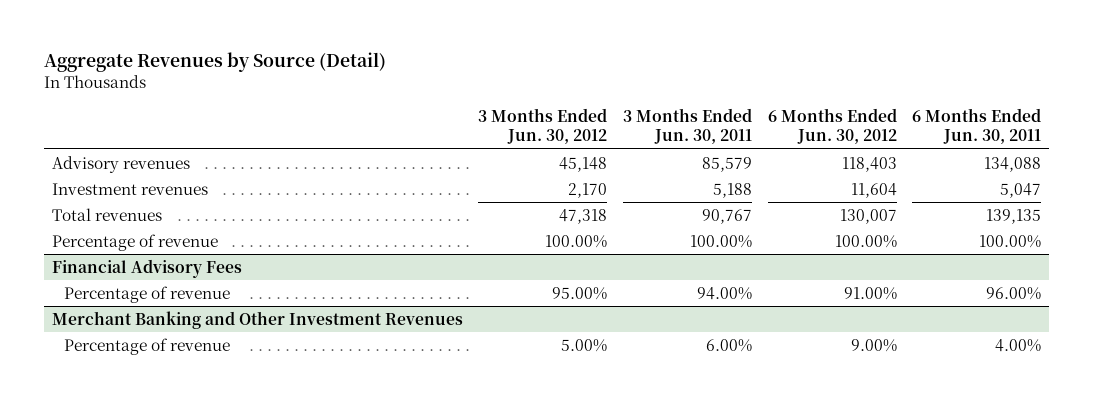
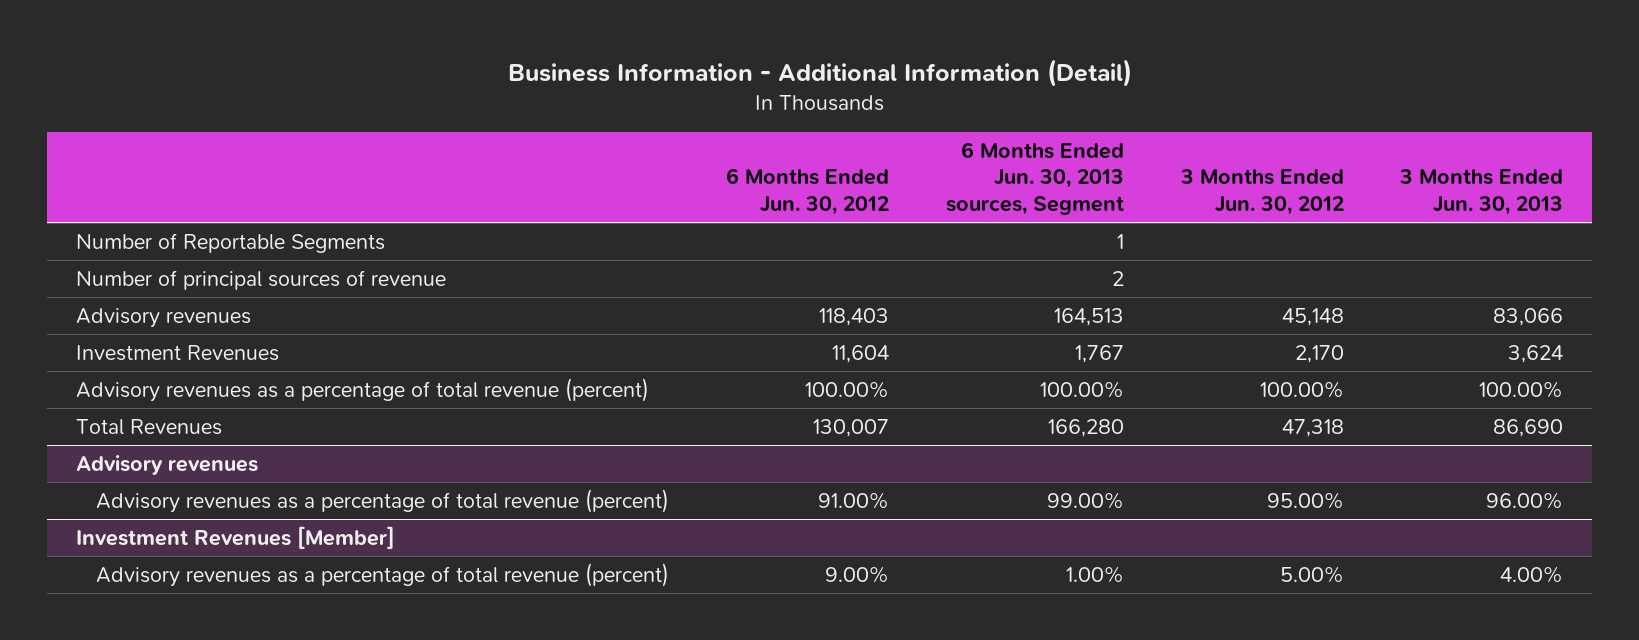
- Aggregate Revenues by Source (Detail)
+ Business Information - Additional Information (Detail)
- | 3 Months Ended Jun. 30, 2012 | 3 Months Ended Jun. 30, 2011 | 6 Months Ended Jun. 30, 2012 | 6 Months Ended Jun. 30, 2011
+ | 6 Months Ended Jun. 30, 2012 | 6 Months Ended Jun. 30, 2013 sources, Segment | 3 Months Ended Jun. 30, 2012 | 3 Months Ended Jun. 30, 2013
+ Number of Reportable Segments | | 1 | |
+ Number of principal sources of revenue | | 2 | |
- Investment revenues | 2,170 | 5,188 | 11,604 | 5,047
- Total revenues | 47,318 | 90,767 | 130,007 | 139,135
- Percentage of revenue | 100.00% | 100.00% | 100.00% | 100.00%
- Financial Advisory Fees
- Percentage of revenue | 95.00% | 94.00% | 91.00% | 96.00%
- Merchant Banking and Other Investment Revenues
- Percentage of revenue | 5.00% | 6.00% | 9.00% | 4.00%
+ Investment Revenues | 11,604 | 1,767 | 2,170 | 3,624
+ Advisory revenues as a percentage of total revenue (percent) | 100.00% | 100.00% | 100.00% | 100.00%
+ Total Revenues | 130,007 | 166,280 | 47,318 | 86,690
+ Advisory revenues
+ Advisory revenues as a percentage of total revenue (percent) | 91.00% | 99.00% | 95.00% | 96.00%
+ Investment Revenues [Member]
+ Advisory revenues as a percentage of total revenue (percent) | 9.00% | 1.00% | 5.00% | 4.00%

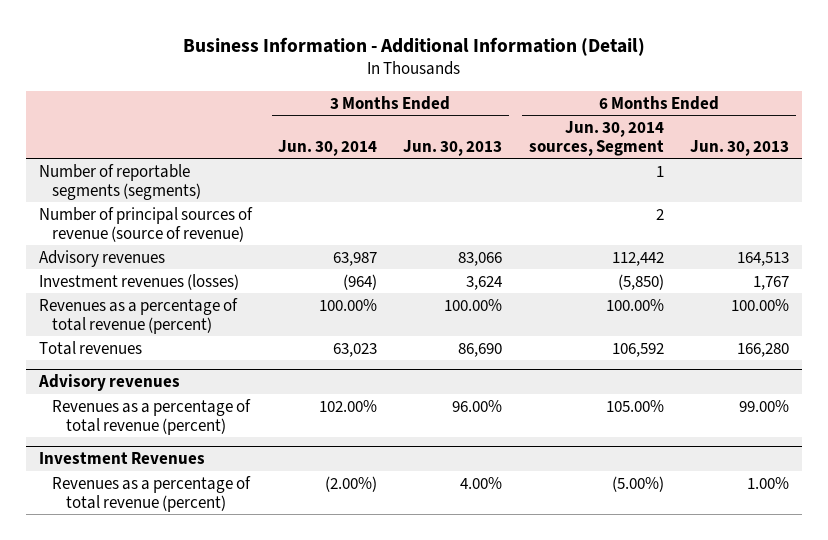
- | 6 Months Ended Jun. 30, 2012 | 6 Months Ended Jun. 30, 2013 sources, Segment | 3 Months Ended Jun. 30, 2012 | 3 Months Ended Jun. 30, 2013
+ | 3 Months Ended Jun. 30, 2014 | 3 Months Ended Jun. 30, 2013 | 6 Months Ended Jun. 30, 2014 sources, Segment | 6 Months Ended Jun. 30, 2013
- Number of Reportable Segments | | 1 | |
- Number of principal sources of revenue | | 2 | |
+ Number of reportable segments (segments) | | | 1 |
+ Number of principal sources of revenue (source of revenue) | | | 2 |
- Investment Revenues | 11,604 | 1,767 | 2,170 | 3,624
- Advisory revenues as a percentage of total revenue (percent) | 100.00% | 100.00% | 100.00% | 100.00%
- Total Revenues | 130,007 | 166,280 | 47,318 | 86,690
+ Investment revenues (losses) | (964) | 3,624 | (5,850) | 1,767
+ Revenues as a percentage of total revenue (percent) | 100.00% | 100.00% | 100.00% | 100.00%
+ Total revenues | 63,023 | 86,690 | 106,592 | 166,280
@ Advisory revenues
- Advisory revenues as a percentage of total revenue (percent) | 91.00% | 99.00% | 95.00% | 96.00%
- Investment Revenues [Member]
- Advisory revenues as a percentage of total revenue (percent) | 9.00% | 1.00% | 5.00% | 4.00%
@ Advisory revenues
+ Revenues as a percentage of total revenue (percent) | 102.00% | 96.00% | 105.00% | 99.00%
+ Investment Revenues
+ Revenues as a percentage of total revenue (percent) | (2.00%) | 4.00% | (5.00%) | 1.00%

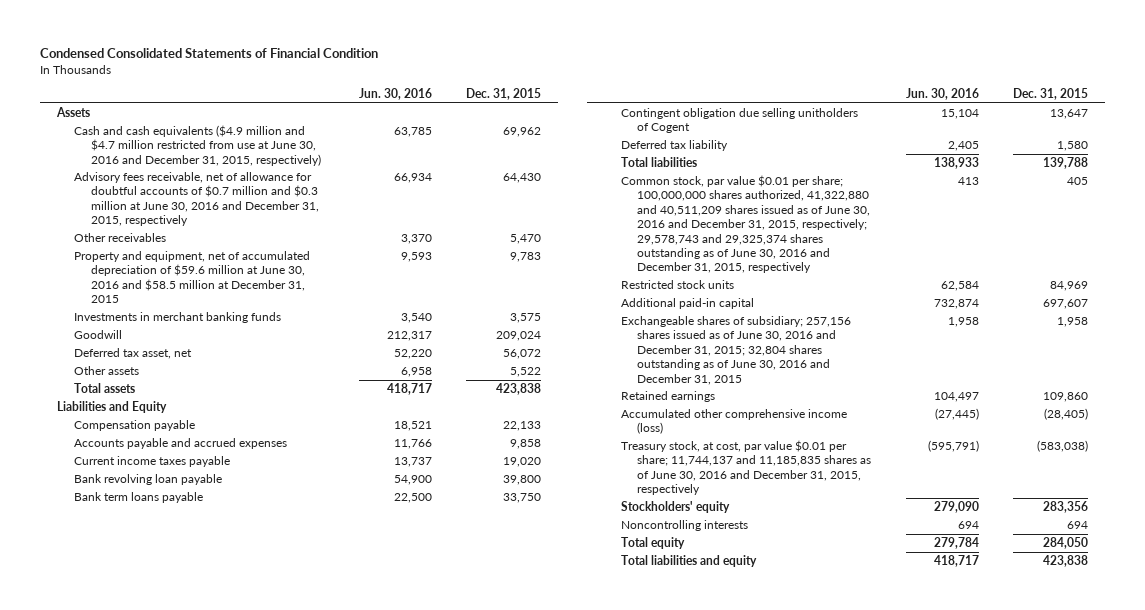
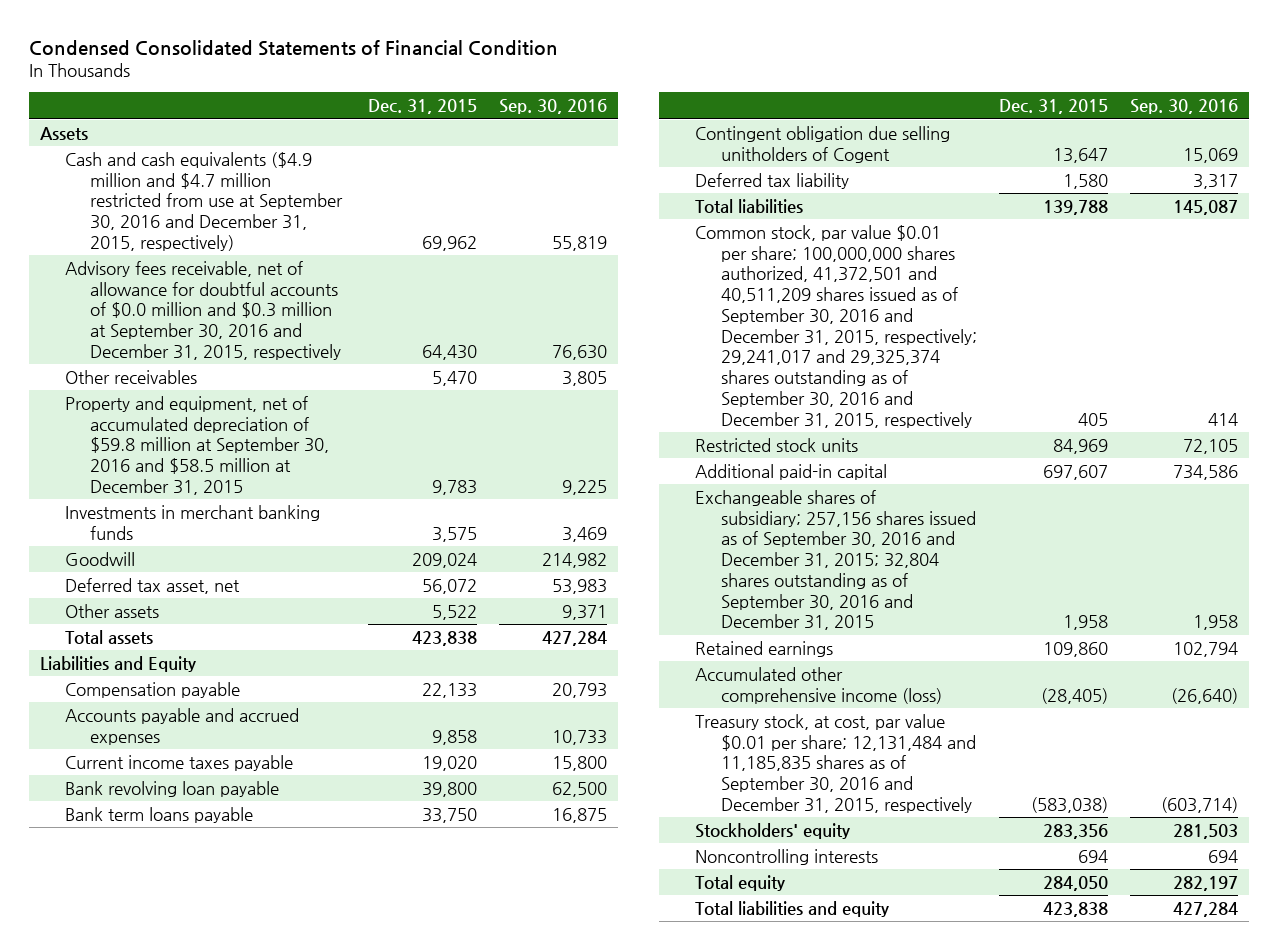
- | Jun. 30, 2016 | Dec. 31, 2015
+ | Dec. 31, 2015 | Sep. 30, 2016
- Cash and cash equivalents ($4.9 million and $4.7 million restricted from use at June 30, 2016 and December 31, 2015, respectively) | 63,785 | 69,962
- Advisory fees receivable, net of allowance for doubtful accounts of $0.7 million and $0.3 million at June 30, 2016 and December 31, 2015, respectively | 66,934 | 64,430
+ Cash and cash equivalents ($4.9 million and $4.7 million restricted from use at September 30, 2016 and December 31, 2015, respectively) | 69,962 | 55,819
+ Advisory fees receivable, net of allowance for doubtful accounts of $0.0 million and $0.3 million at September 30, 2016 and December 31, 2015, respectively | 64,430 | 76,630
- Property and equipment, net of accumulated depreciation of $59.6 million at June 30, 2016 and $58.5 million at December 31, 2015 | 9,593 | 9,783
+ Property and equipment, net of accumulated depreciation of $59.8 million at September 30, 2016 and $58.5 million at December 31, 2015 | 9,783 | 9,225
- Common stock, par value $0.01 per share; 100,000,000 shares authorized, 41,322,880 and 40,511,209 shares issued as of June 30, 2016 and December 31, 2015, respectively; 29,578,743 and 29,325,374 shares outstanding as of June 30, 2016 and December 31, 2015, respectively | 413 | 405
+ Common stock, par value $0.01 per share; 100,000,000 shares authorized, 41,372,501 and 40,511,209 shares issued as of September 30, 2016 and December 31, 2015, respectively; 29,241,017 and 29,325,374 shares outstanding as of September 30, 2016 and December 31, 2015, respectively | 405 | 414
- Exchangeable shares of subsidiary; 257,156 shares issued as of June 30, 2016 and December 31, 2015; 32,804 shares outstanding as of June 30, 2016 and December 31, 2015 | 1,958 | 1,958
+ Exchangeable shares of subsidiary; 257,156 shares issued as of September 30, 2016 and December 31, 2015; 32,804 shares outstanding as of September 30, 2016 and December 31, 2015 | 1,958 | 1,958
- Treasury stock, at cost, par value $0.01 per share; 11,744,137 and 11,185,835 shares as of June 30, 2016 and December 31, 2015, respectively | (595,791) | (583,038)
+ Treasury stock, at cost, par value $0.01 per share; 12,131,484 and 11,185,835 shares as of September 30, 2016 and December 31, 2015, respectively | (583,038) | (603,714)

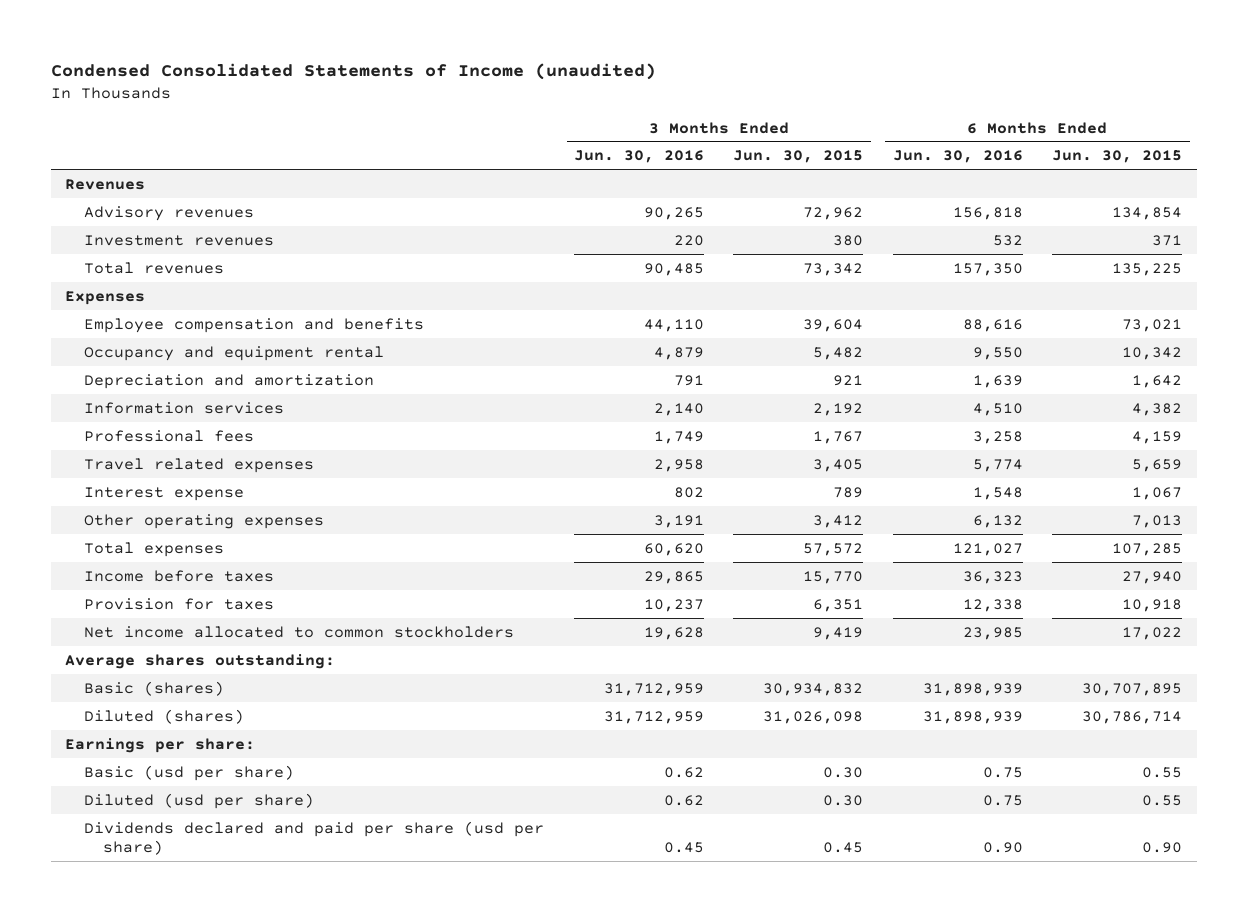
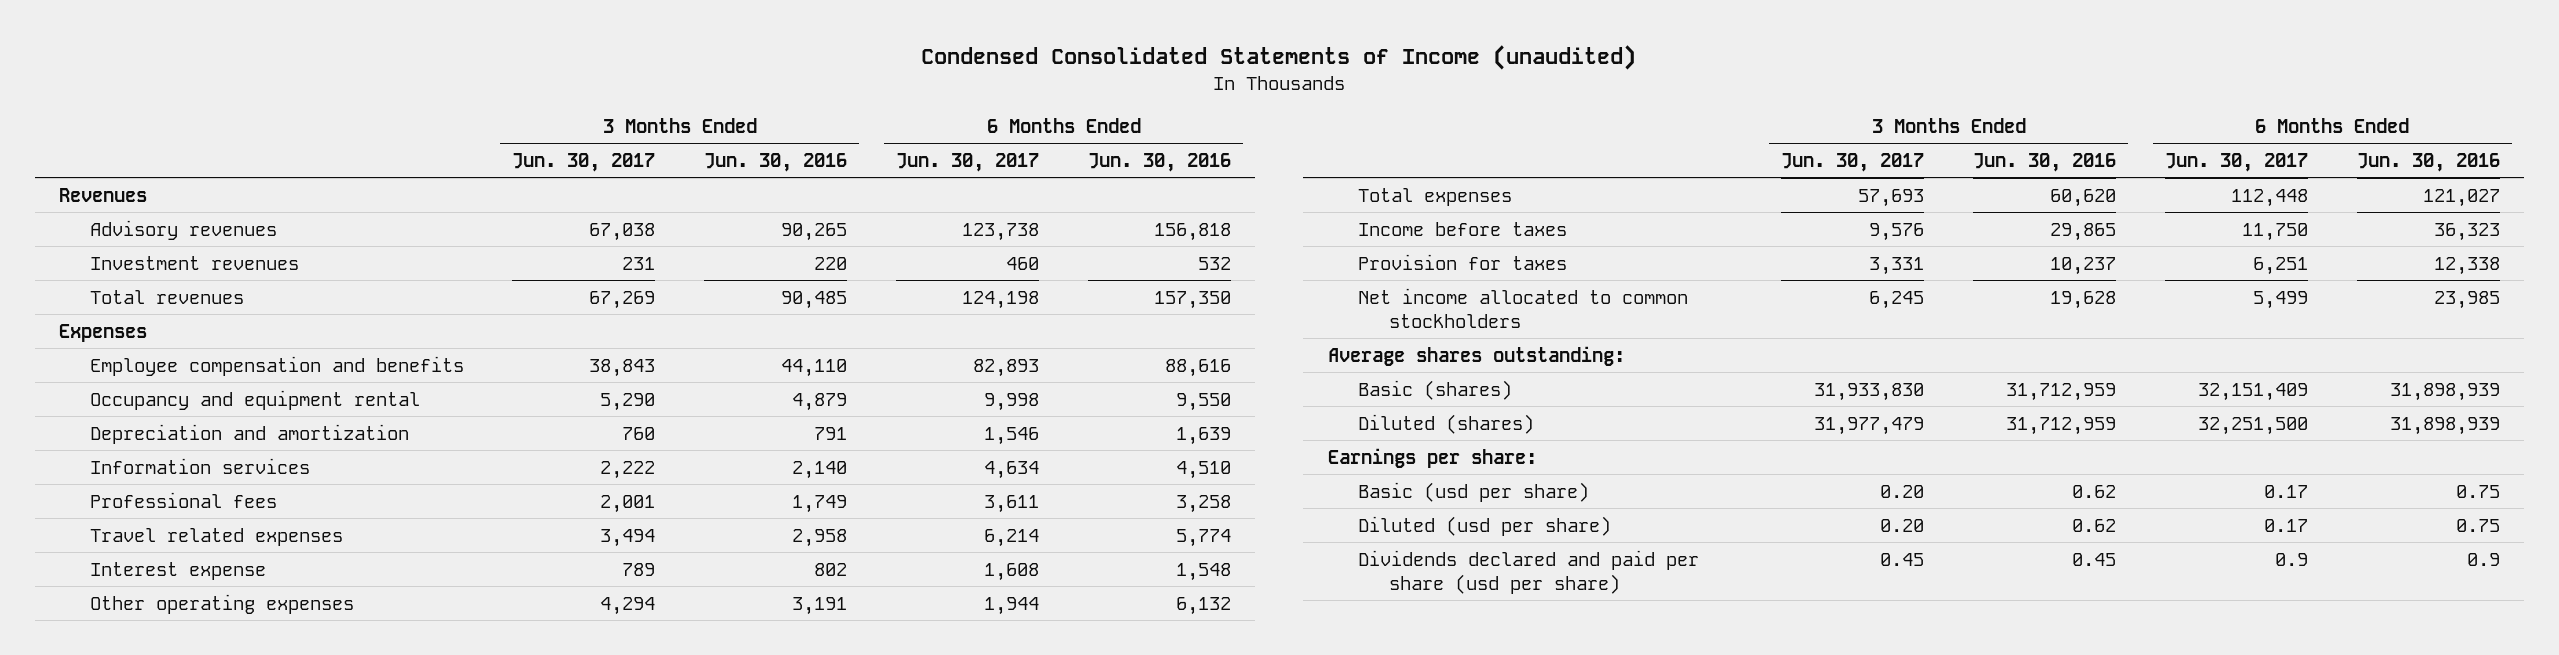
- | 3 Months Ended Jun. 30, 2016 | 3 Months Ended Jun. 30, 2015 | 6 Months Ended Jun. 30, 2016 | 6 Months Ended Jun. 30, 2015
+ | 3 Months Ended Jun. 30, 2017 | 3 Months Ended Jun. 30, 2016 | 6 Months Ended Jun. 30, 2017 | 6 Months Ended Jun. 30, 2016
- Dividends declared and paid per share (usd per share) | 0.45 | 0.45 | 0.90 | 0.90
+ Dividends declared and paid per share (usd per share) | 0.45 | 0.45 | 0.9 | 0.9

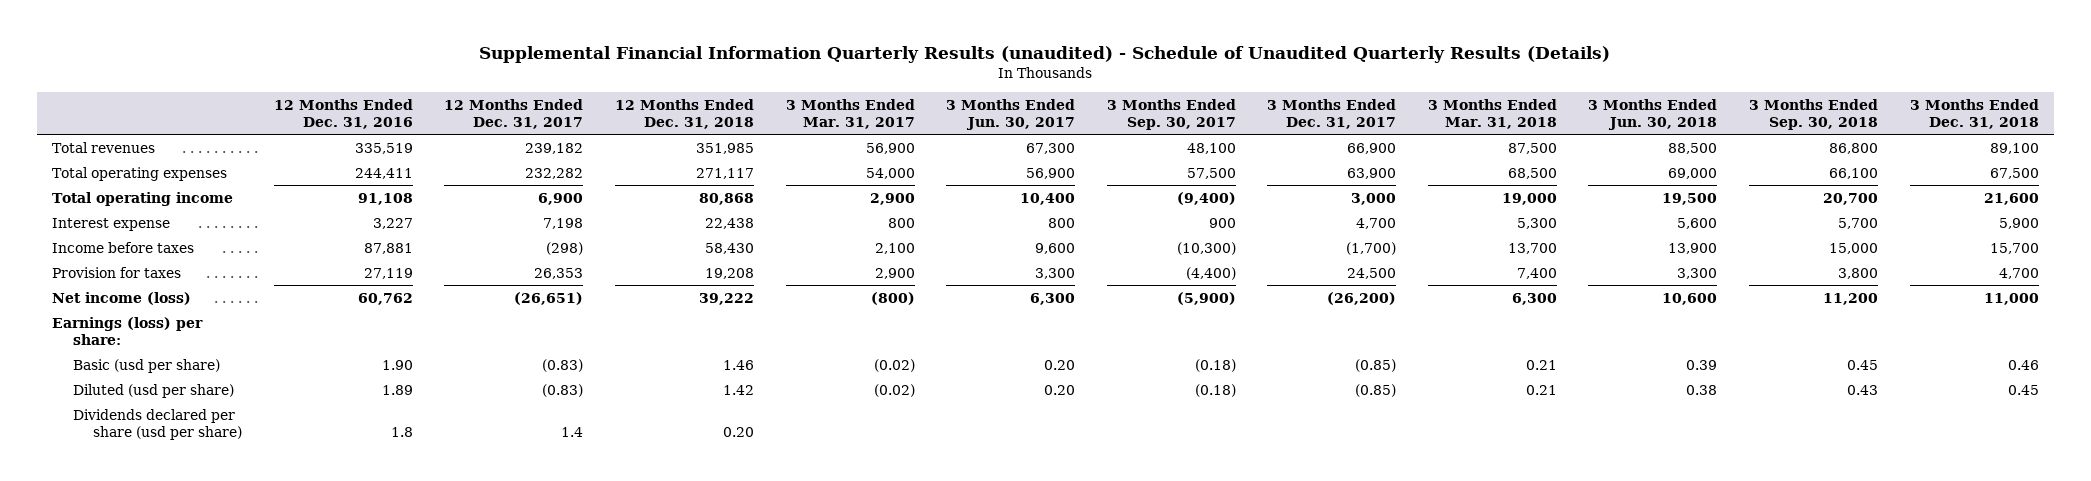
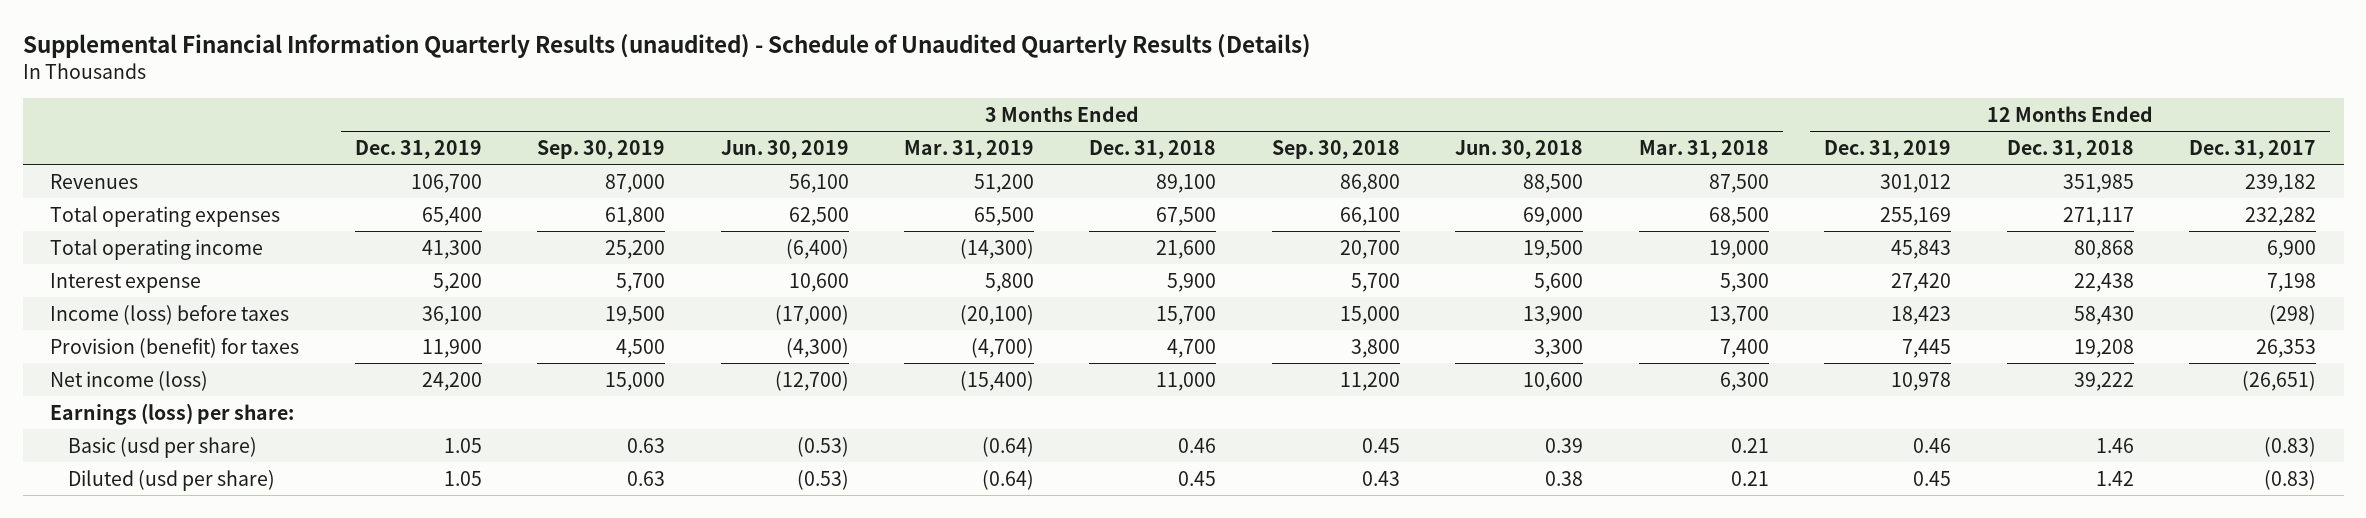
- | 12 Months Ended Dec. 31, 2016 | 12 Months Ended Dec. 31, 2017 | 12 Months Ended Dec. 31, 2018 | 3 Months Ended Mar. 31, 2017 | 3 Months Ended Jun. 30, 2017 | 3 Months Ended Sep. 30, 2017 | 3 Months Ended Dec. 31, 2017 | 3 Months Ended Mar. 31, 2018 | 3 Months Ended Jun. 30, 2018 | 3 Months Ended Sep. 30, 2018 | 3 Months Ended Dec. 31, 2018
+ | 3 Months Ended Dec. 31, 2019 | 3 Months Ended Sep. 30, 2019 | 3 Months Ended Jun. 30, 2019 | 3 Months Ended Mar. 31, 2019 | 3 Months Ended Dec. 31, 2018 | 3 Months Ended Sep. 30, 2018 | 3 Months Ended Jun. 30, 2018 | 3 Months Ended Mar. 31, 2018 | 12 Months Ended Dec. 31, 2019 | 12 Months Ended Dec. 31, 2018 | 12 Months Ended Dec. 31, 2017
- Total revenues | 335,519 | 239,182 | 351,985 | 56,900 | 67,300 | 48,100 | 66,900 | 87,500 | 88,500 | 86,800 | 89,100
+ Revenues | 106,700 | 87,000 | 56,100 | 51,200 | 89,100 | 86,800 | 88,500 | 87,500 | 301,012 | 351,985 | 239,182
- Income before taxes | 87,881 | (298) | 58,430 | 2,100 | 9,600 | (10,300) | (1,700) | 13,700 | 13,900 | 15,000 | 15,700
- Provision for taxes | 27,119 | 26,353 | 19,208 | 2,900 | 3,300 | (4,400) | 24,500 | 7,400 | 3,300 | 3,800 | 4,700
+ Income (loss) before taxes | 36,100 | 19,500 | (17,000) | (20,100) | 15,700 | 15,000 | 13,900 | 13,700 | 18,423 | 58,430 | (298)
+ Provision (benefit) for taxes | 11,900 | 4,500 | (4,300) | (4,700) | 4,700 | 3,800 | 3,300 | 7,400 | 7,445 | 19,208 | 26,353
- Dividends declared per share (usd per share) | 1.8 | 1.4 | 0.20 | | | | | | | |

